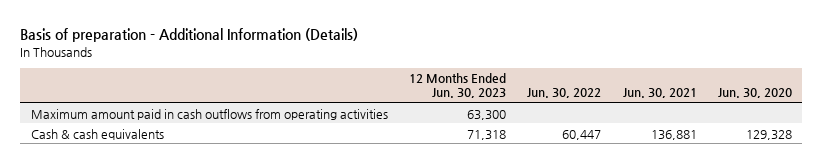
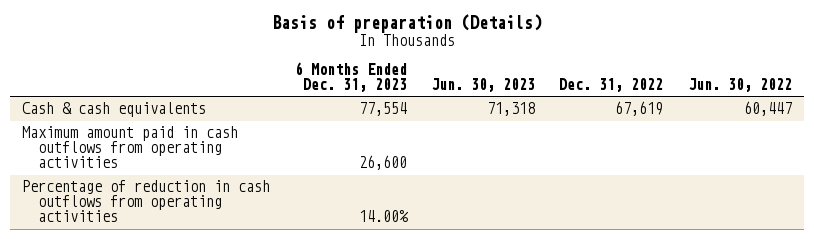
- Basis of preparation - Additional Information (Details)
+ Basis of preparation (Details)
- | 12 Months Ended Jun. 30, 2023 | Jun. 30, 2022 | Jun. 30, 2021 | Jun. 30, 2020
+ | 6 Months Ended Dec. 31, 2023 | Jun. 30, 2023 | Dec. 31, 2022 | Jun. 30, 2022
moved down: Maximum amount paid in cash outflows from operating activities | 26,600 | | |
+ Percentage of reduction in cash outflows from operating activities | 14.00% | | |

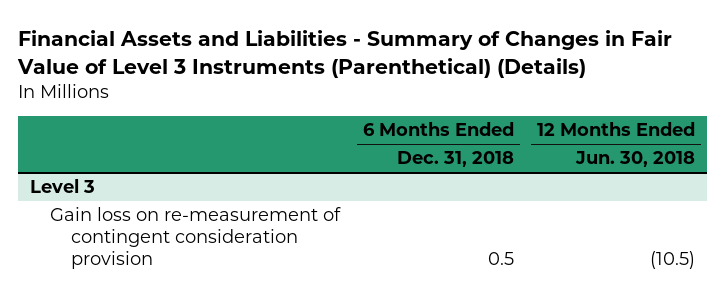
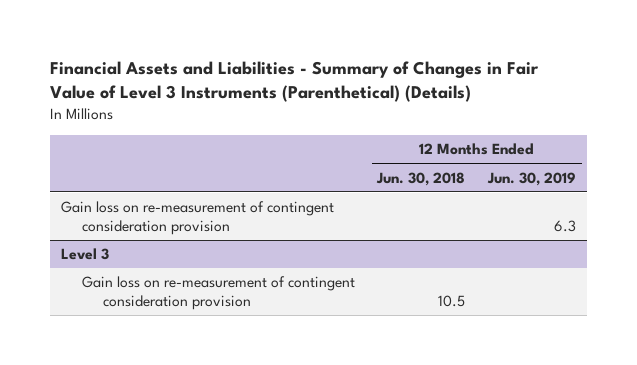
- | 6 Months Ended Dec. 31, 2018 | 12 Months Ended Jun. 30, 2018
+ | 12 Months Ended Jun. 30, 2018 | 12 Months Ended Jun. 30, 2019
+ Gain loss on re-measurement of contingent consideration provision | | 6.3
@ Level 3
- Gain loss on re-measurement of contingent consideration provision | 0.5 | (10.5)
+ Gain loss on re-measurement of contingent consideration provision | 10.5 |

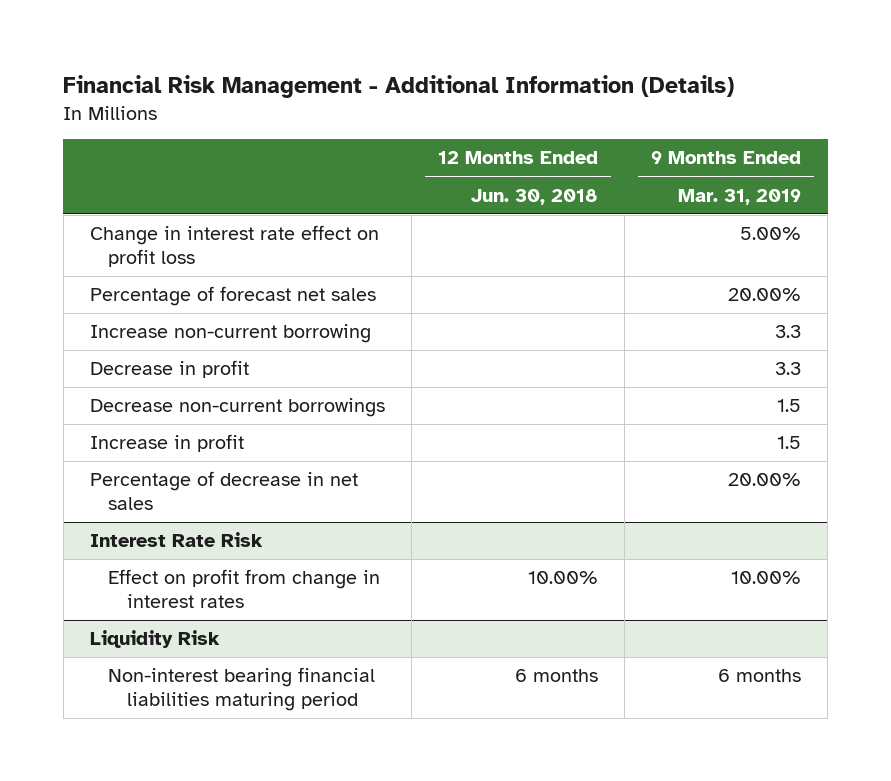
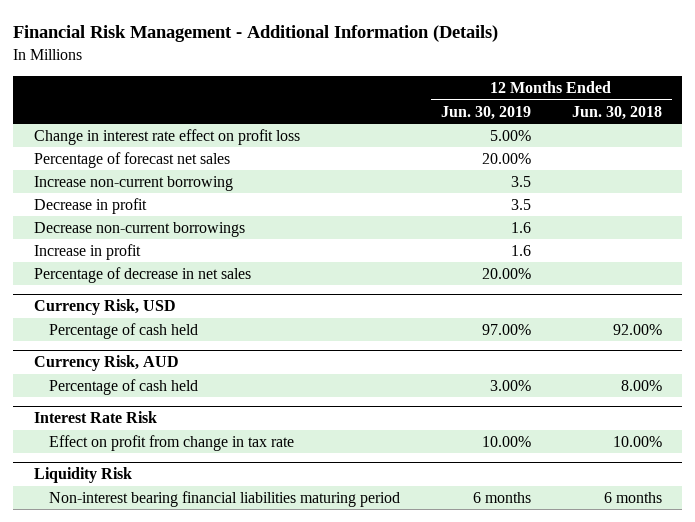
- | 12 Months Ended Jun. 30, 2018 | 9 Months Ended Mar. 31, 2019
+ | 12 Months Ended Jun. 30, 2019 | 12 Months Ended Jun. 30, 2018
+ Currency Risk, USD
+ Percentage of cash held | 97.00% | 92.00%
+ Currency Risk, AUD
+ Percentage of cash held | 3.00% | 8.00%
@ Interest Rate Risk
- Effect on profit from change in interest rates | 10.00% | 10.00%
+ Effect on profit from change in tax rate | 10.00% | 10.00%

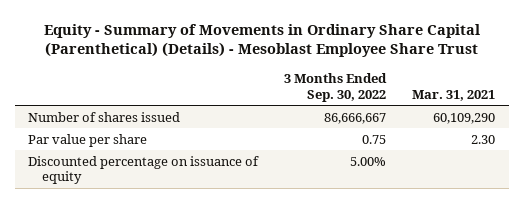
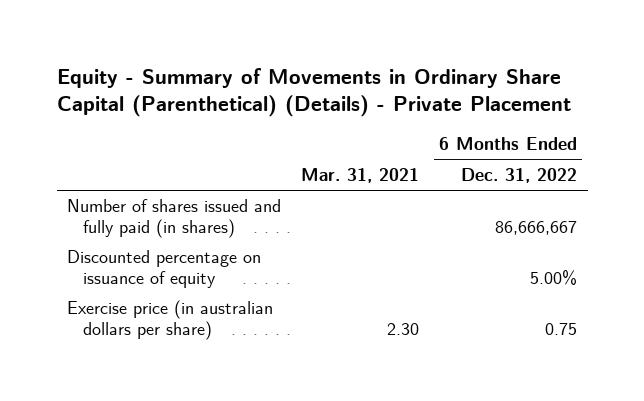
- Equity - Summary of Movements in Ordinary Share Capital (Parenthetical) (Details) - Mesoblast Employee Share Trust
+ Equity - Summary of Movements in Ordinary Share Capital (Parenthetical) (Details) - Private Placement
- | 3 Months Ended Sep. 30, 2022 | Mar. 31, 2021
+ | Mar. 31, 2021 | 6 Months Ended Dec. 31, 2022
- Number of shares issued | 86,666,667 | 60,109,290
- Par value per share | 0.75 | 2.30
+ Number of shares issued and fully paid (in shares) | | 86,666,667
+ Exercise price (in australian dollars per share) | 2.30 | 0.75

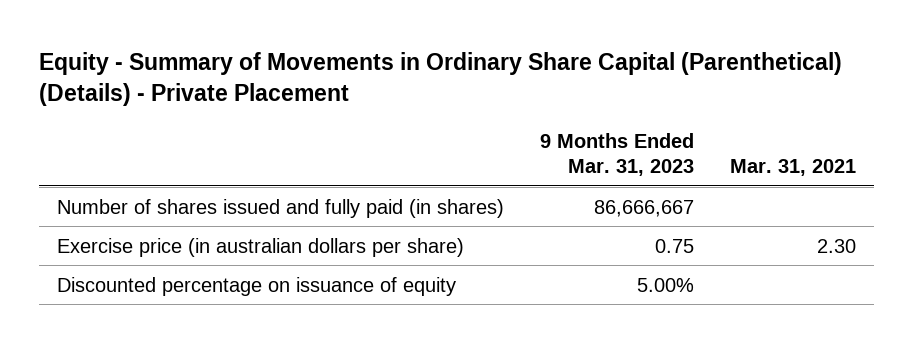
- | Mar. 31, 2021 | 6 Months Ended Dec. 31, 2022
+ | 9 Months Ended Mar. 31, 2023 | Mar. 31, 2021
moved down: Discounted percentage on issuance of equity | 5.00% |

